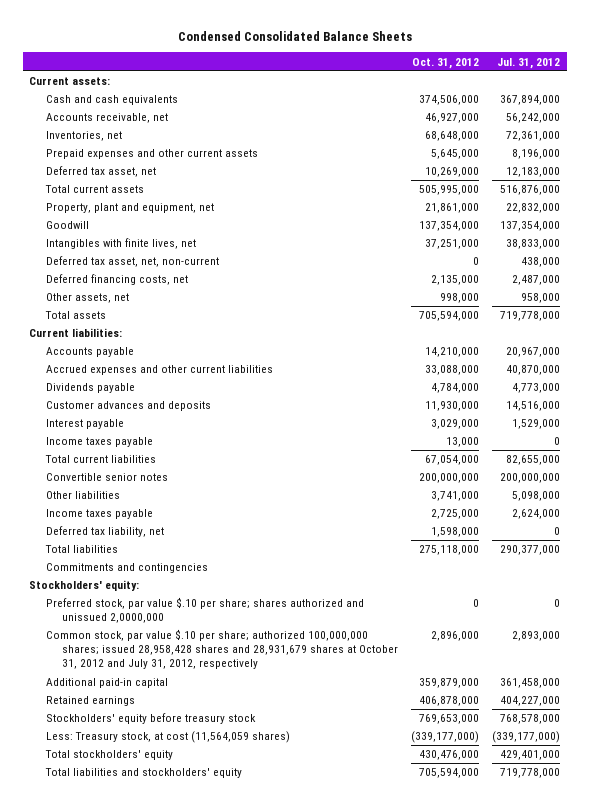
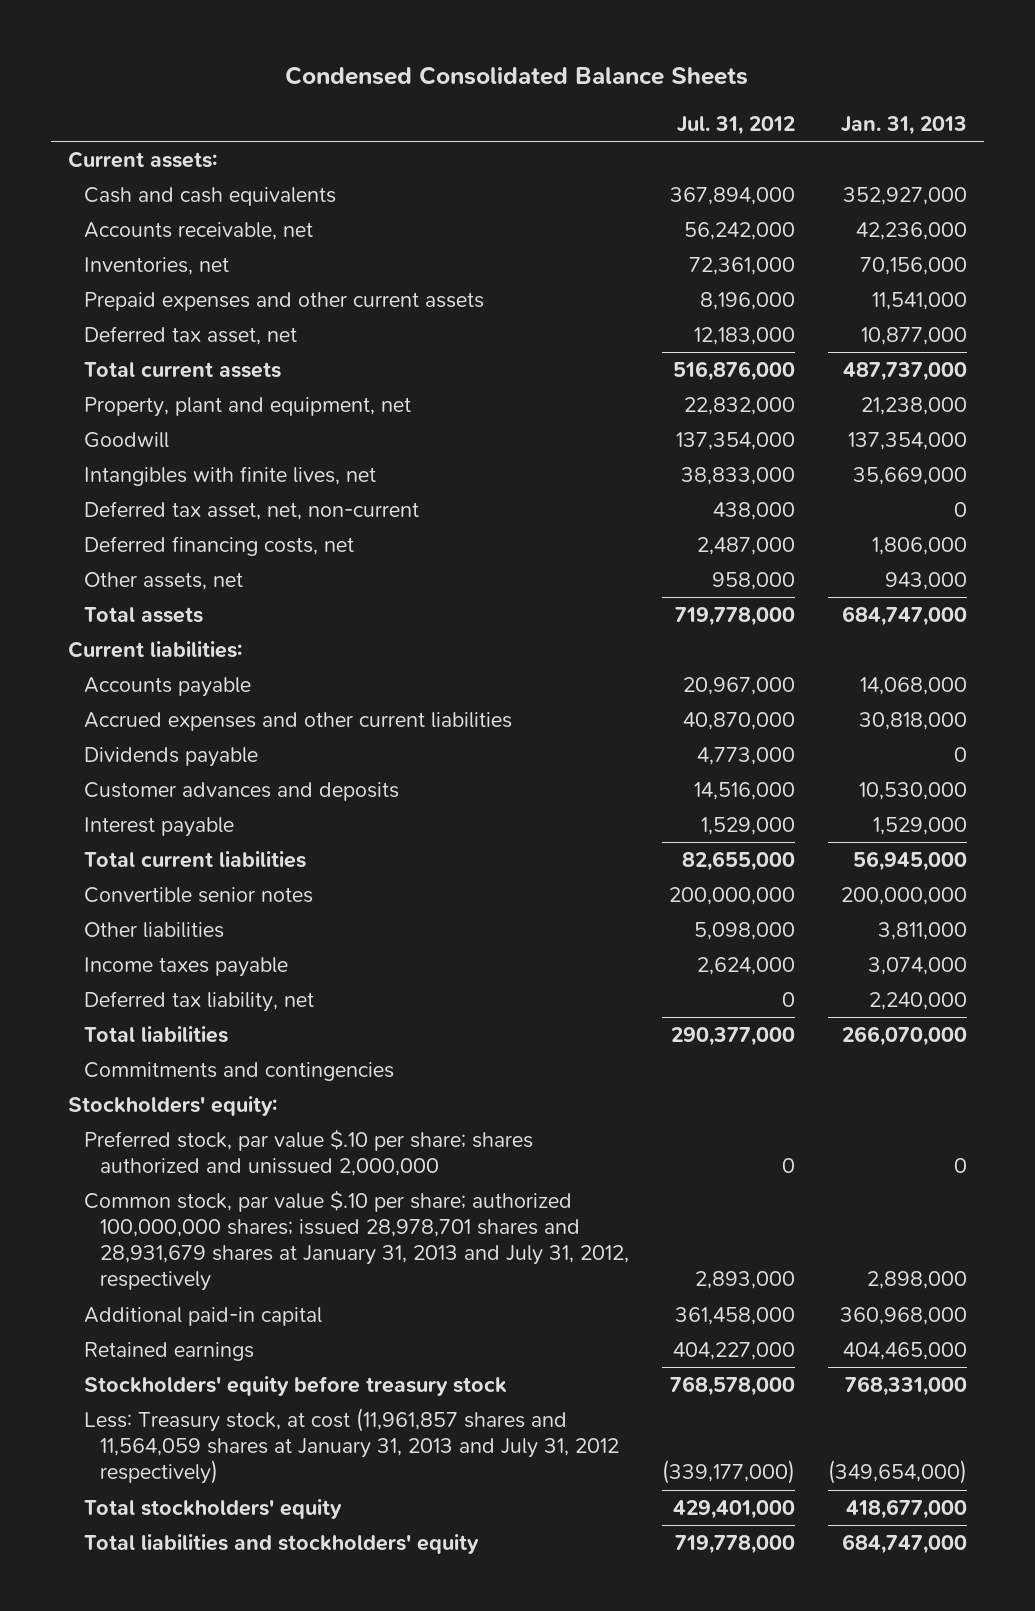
- | Oct. 31, 2012 | Jul. 31, 2012
+ | Jul. 31, 2012 | Jan. 31, 2013
- Income taxes payable | 13,000 | 0
- Preferred stock, par value $.10 per share; shares authorized and unissued 2,0000,000 | 0 | 0
- Common stock, par value $.10 per share; authorized 100,000,000 shares; issued 28,958,428 shares and 28,931,679 shares at October 31, 2012 and July 31, 2012, respectively | 2,896,000 | 2,893,000
+ Preferred stock, par value $.10 per share; shares authorized and unissued 2,000,000 | 0 | 0
+ Common stock, par value $.10 per share; authorized 100,000,000 shares; issued 28,978,701 shares and 28,931,679 shares at January 31, 2013 and July 31, 2012, respectively | 2,893,000 | 2,898,000
- Less: Treasury stock, at cost (11,564,059 shares) | (339,177,000) | (339,177,000)
+ Less: Treasury stock, at cost (11,961,857 shares and 11,564,059 shares at January 31, 2013 and July 31, 2012 respectively) | (339,177,000) | (349,654,000)

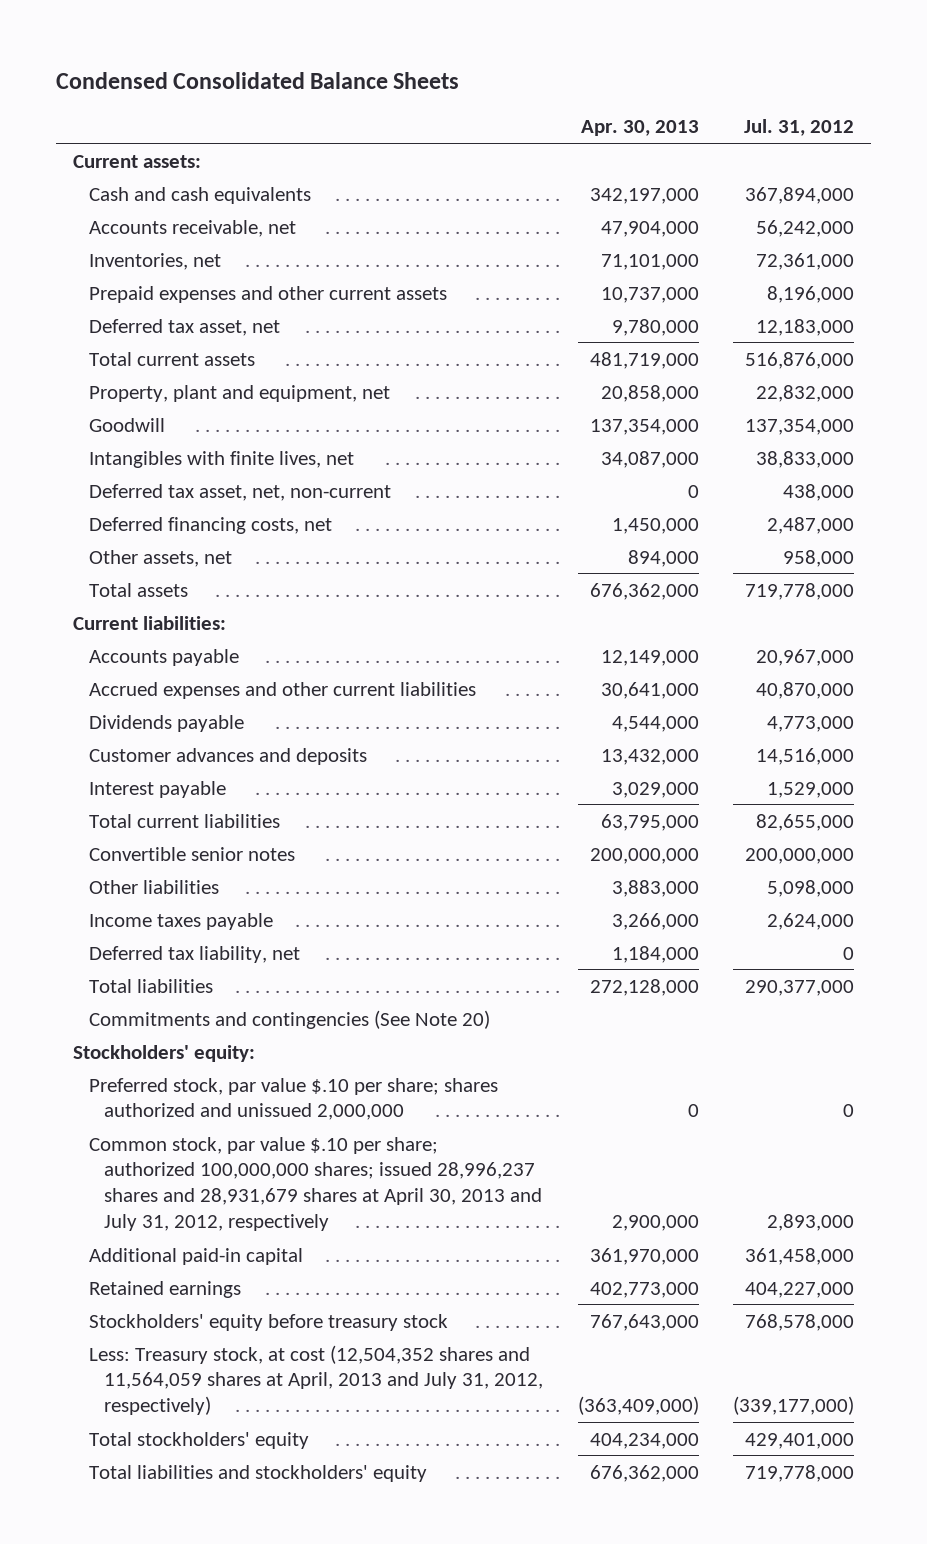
- | Jul. 31, 2012 | Jan. 31, 2013
+ | Apr. 30, 2013 | Jul. 31, 2012
- Commitments and contingencies
+ Commitments and contingencies (See Note 20)
- Common stock, par value $.10 per share; authorized 100,000,000 shares; issued 28,978,701 shares and 28,931,679 shares at January 31, 2013 and July 31, 2012, respectively | 2,893,000 | 2,898,000
+ Common stock, par value $.10 per share; authorized 100,000,000 shares; issued 28,996,237 shares and 28,931,679 shares at April 30, 2013 and July 31, 2012, respectively | 2,900,000 | 2,893,000
- Less: Treasury stock, at cost (11,961,857 shares and 11,564,059 shares at January 31, 2013 and July 31, 2012 respectively) | (339,177,000) | (349,654,000)
+ Less: Treasury stock, at cost (12,504,352 shares and 11,564,059 shares at April, 2013 and July 31, 2012, respectively) | (363,409,000) | (339,177,000)

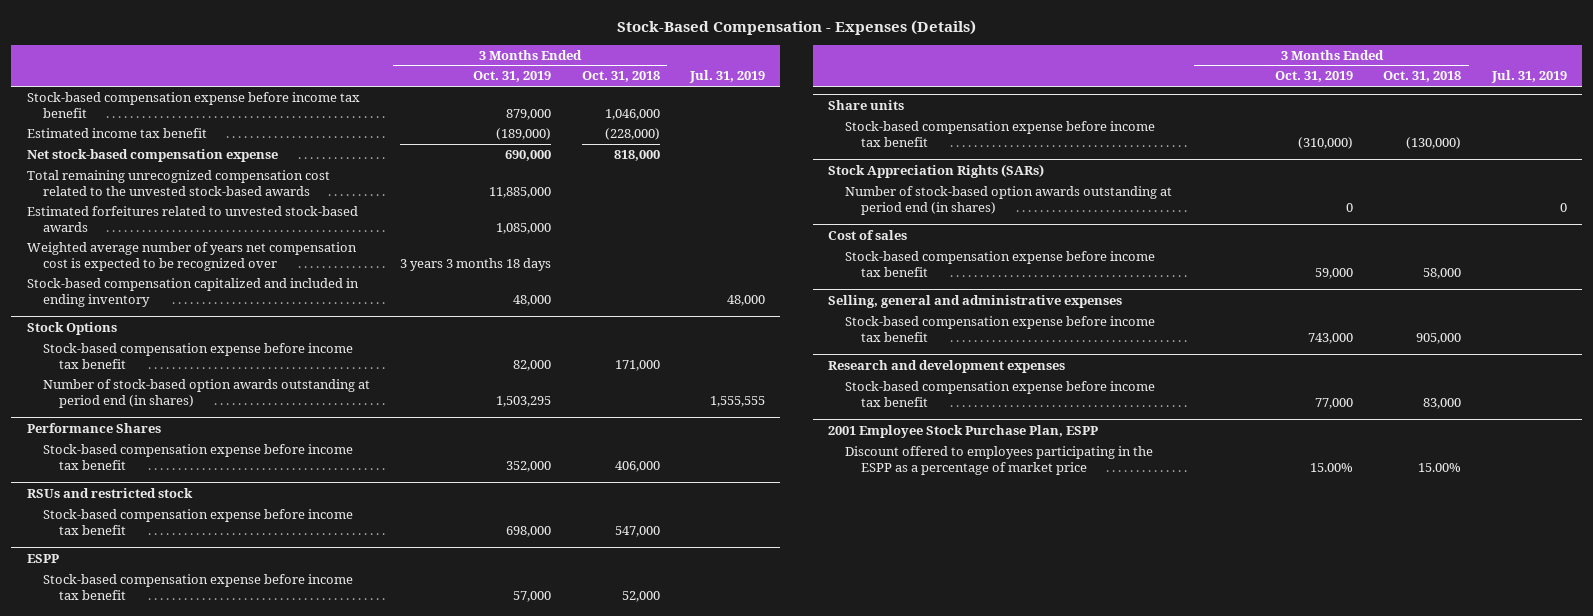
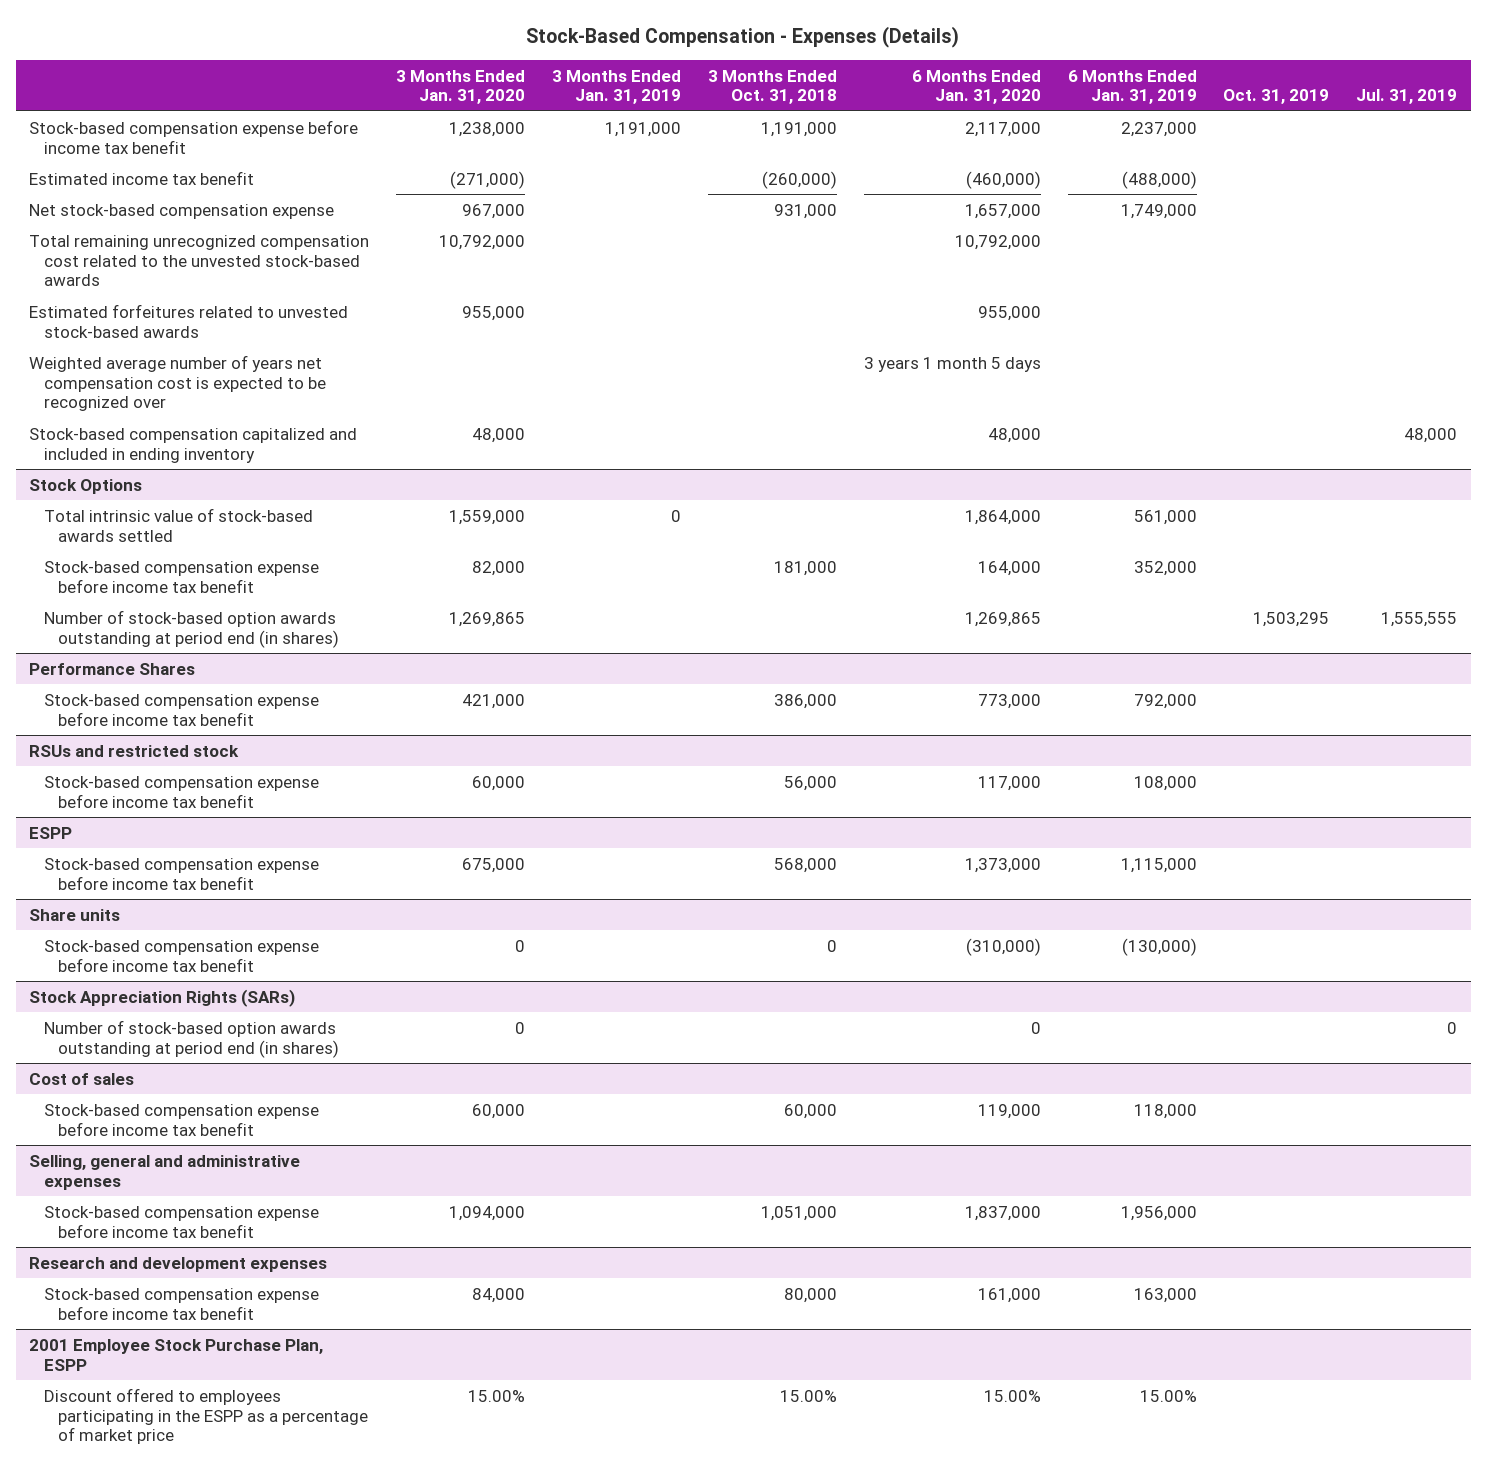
- | 3 Months Ended Oct. 31, 2019 | 3 Months Ended Oct. 31, 2018 | Jul. 31, 2019
+ | 3 Months Ended Jan. 31, 2020 | 3 Months Ended Jan. 31, 2019 | 3 Months Ended Oct. 31, 2018 | 6 Months Ended Jan. 31, 2020 | 6 Months Ended Jan. 31, 2019 | Oct. 31, 2019 | Jul. 31, 2019
- Stock-based compensation expense before income tax benefit | 879,000 | 1,046,000 |
- Estimated income tax benefit | (189,000) | (228,000) |
- Net stock-based compensation expense | 690,000 | 818,000 |
+ Stock-based compensation expense before income tax benefit | 1,238,000 | 1,191,000 | 1,191,000 | 2,117,000 | 2,237,000 | |
+ Estimated income tax benefit | (271,000) | | (260,000) | (460,000) | (488,000) | |
+ Net stock-based compensation expense | 967,000 | | 931,000 | 1,657,000 | 1,749,000 | |
@ Stock Options
- Stock-based compensation expense before income tax benefit | 82,000 | 171,000 |
+ Total intrinsic value of stock-based awards settled | 1,559,000 | 0 | | 1,864,000 | 561,000 | |
+ Stock-based compensation expense before income tax benefit | 82,000 | | 181,000 | 164,000 | 352,000 | |
@ Performance Shares
- Stock-based compensation expense before income tax benefit | 352,000 | 406,000 |
+ Stock-based compensation expense before income tax benefit | 421,000 | | 386,000 | 773,000 | 792,000 | |
@ RSUs and restricted stock
- Stock-based compensation expense before income tax benefit | 698,000 | 547,000 |
+ Stock-based compensation expense before income tax benefit | 60,000 | | 56,000 | 117,000 | 108,000 | |
@ ESPP
- Stock-based compensation expense before income tax benefit | 57,000 | 52,000 |
+ Stock-based compensation expense before income tax benefit | 675,000 | | 568,000 | 1,373,000 | 1,115,000 | |
@ Share units
- Stock-based compensation expense before income tax benefit | (310,000) | (130,000) |
+ Stock-based compensation expense before income tax benefit | 0 | | 0 | (310,000) | (130,000) | |
@ Cost of sales
- Stock-based compensation expense before income tax benefit | 59,000 | 58,000 |
+ Stock-based compensation expense before income tax benefit | 60,000 | | 60,000 | 119,000 | 118,000 | |
@ Selling, general and administrative expenses
- Stock-based compensation expense before income tax benefit | 743,000 | 905,000 |
+ Stock-based compensation expense before income tax benefit | 1,094,000 | | 1,051,000 | 1,837,000 | 1,956,000 | |
@ Research and development expenses
- Stock-based compensation expense before income tax benefit | 77,000 | 83,000 |
+ Stock-based compensation expense before income tax benefit | 84,000 | | 80,000 | 161,000 | 163,000 | |

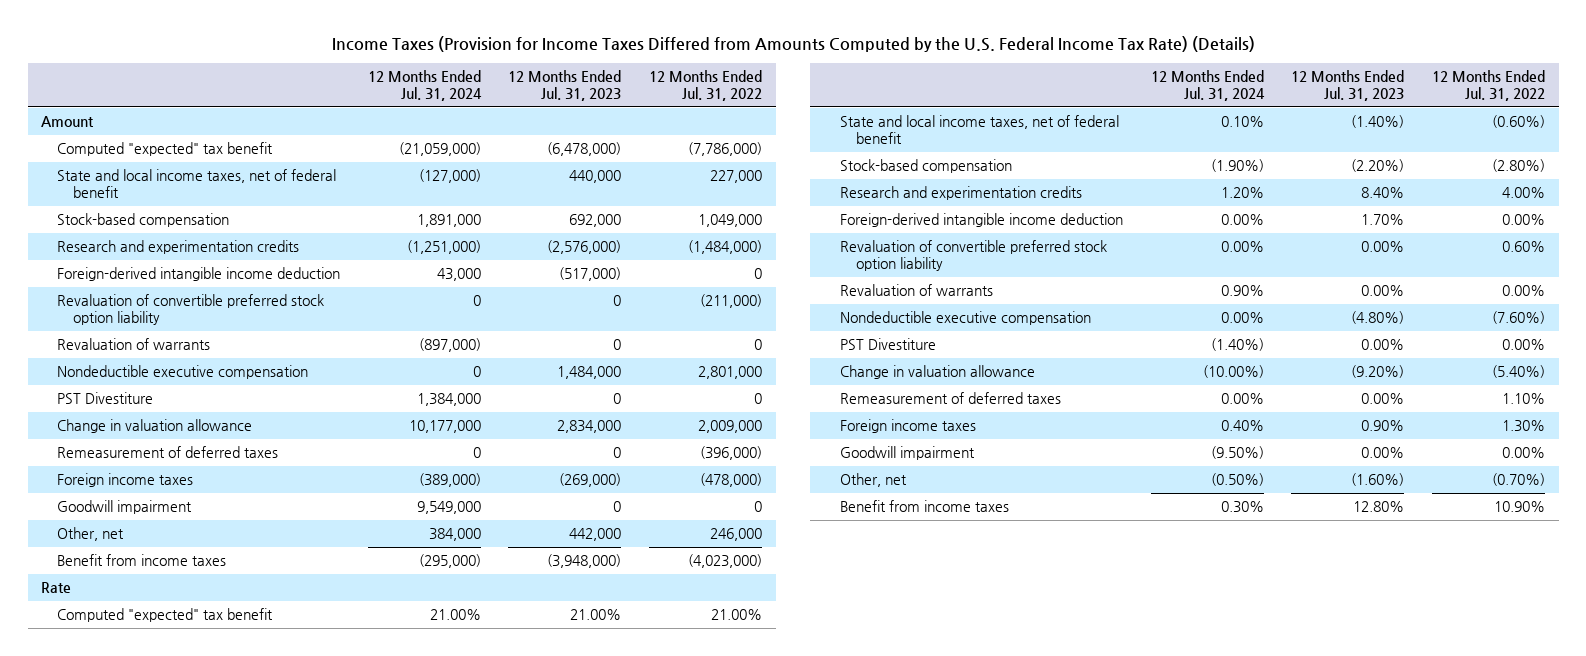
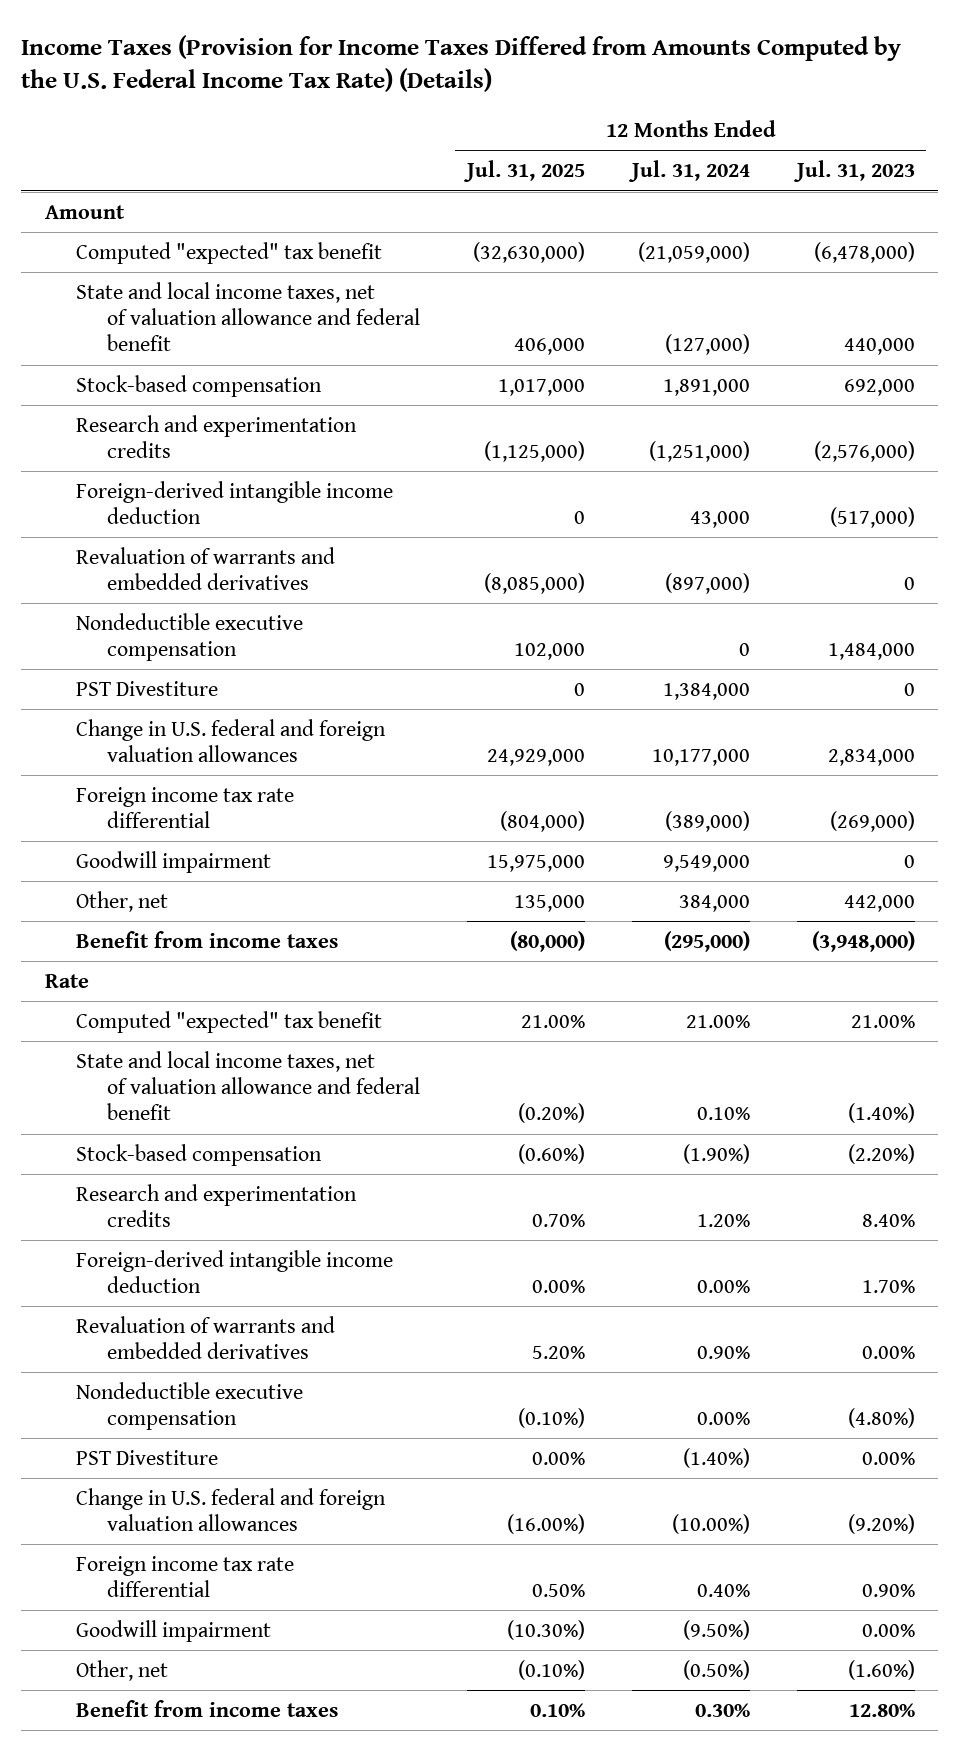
- | 12 Months Ended Jul. 31, 2024 | 12 Months Ended Jul. 31, 2023 | 12 Months Ended Jul. 31, 2022
+ | 12 Months Ended Jul. 31, 2025 | 12 Months Ended Jul. 31, 2024 | 12 Months Ended Jul. 31, 2023
- State and local income taxes, net of federal benefit | (127,000) | 440,000 | 227,000
+ State and local income taxes, net of valuation allowance and federal benefit | 406,000 | (127,000) | 440,000
- Revaluation of convertible preferred stock option liability | 0 | 0 | (211,000)
- Revaluation of warrants | (897,000) | 0 | 0
+ Revaluation of warrants and embedded derivatives | (8,085,000) | (897,000) | 0
- Change in valuation allowance | 10,177,000 | 2,834,000 | 2,009,000
- Remeasurement of deferred taxes | 0 | 0 | (396,000)
- Foreign income taxes | (389,000) | (269,000) | (478,000)
+ Change in U.S. federal and foreign valuation allowances | 24,929,000 | 10,177,000 | 2,834,000
+ Foreign income tax rate differential | (804,000) | (389,000) | (269,000)
- State and local income taxes, net of federal benefit | 0.10% | (1.40%) | (0.60%)
+ State and local income taxes, net of valuation allowance and federal benefit | (0.20%) | 0.10% | (1.40%)
- Revaluation of convertible preferred stock option liability | 0.00% | 0.00% | 0.60%
- Revaluation of warrants | 0.90% | 0.00% | 0.00%
+ Revaluation of warrants and embedded derivatives | 5.20% | 0.90% | 0.00%
- Change in valuation allowance | (10.00%) | (9.20%) | (5.40%)
- Remeasurement of deferred taxes | 0.00% | 0.00% | 1.10%
- Foreign income taxes | 0.40% | 0.90% | 1.30%
+ Change in U.S. federal and foreign valuation allowances | (16.00%) | (10.00%) | (9.20%)
+ Foreign income tax rate differential | 0.50% | 0.40% | 0.90%

